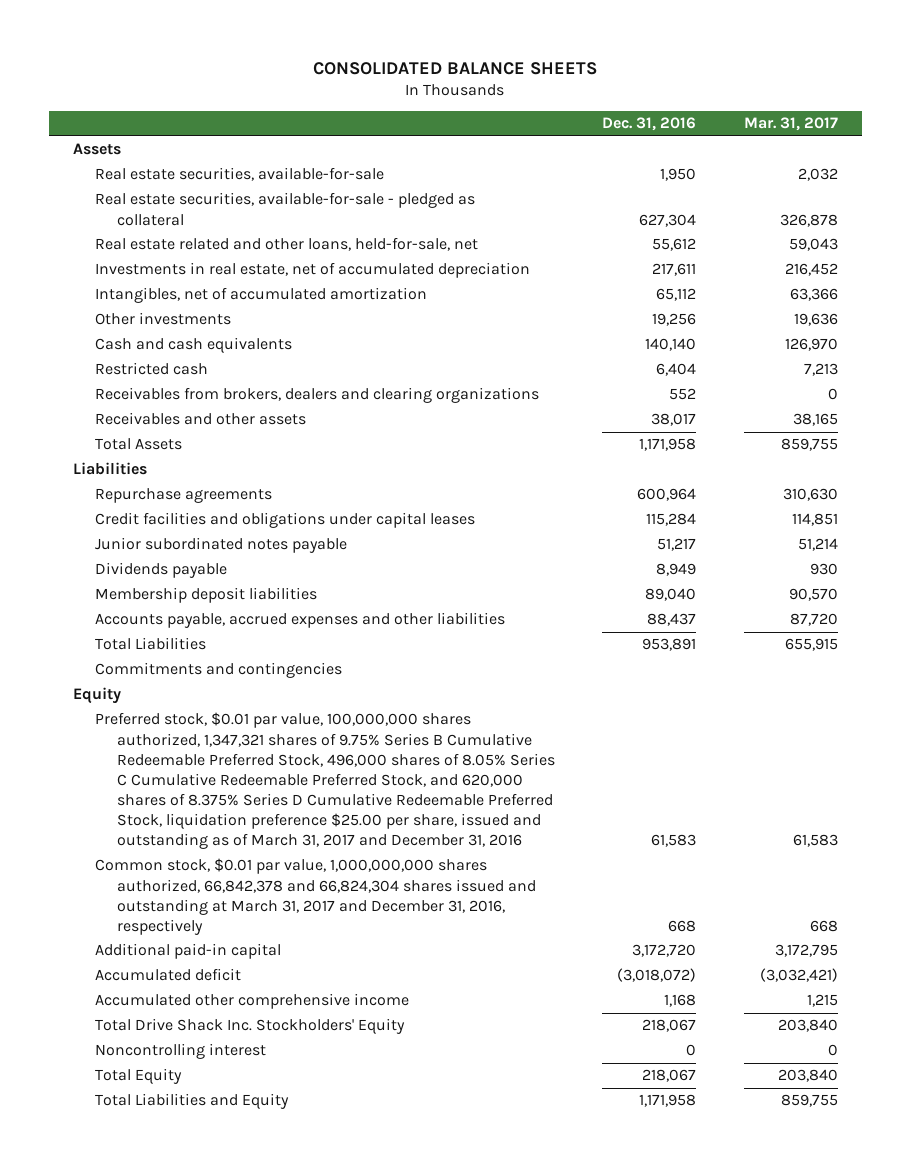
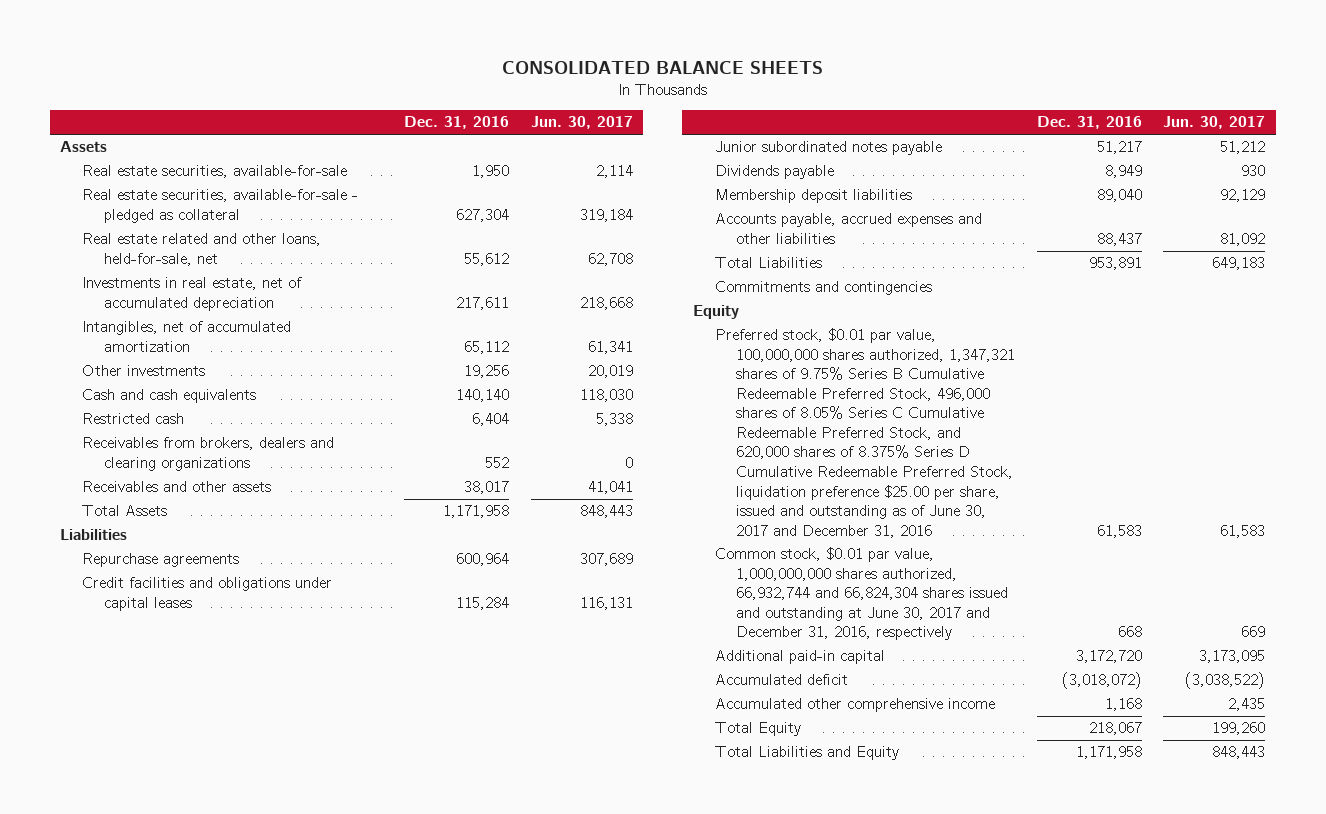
- | Dec. 31, 2016 | Mar. 31, 2017
+ | Dec. 31, 2016 | Jun. 30, 2017
- Preferred stock, $0.01 par value, 100,000,000 shares authorized, 1,347,321 shares of 9.75% Series B Cumulative Redeemable Preferred Stock, 496,000 shares of 8.05% Series C Cumulative Redeemable Preferred Stock, and 620,000 shares of 8.375% Series D Cumulative Redeemable Preferred Stock, liquidation preference $25.00 per share, issued and outstanding as of March 31, 2017 and December 31, 2016 | 61,583 | 61,583
- Common stock, $0.01 par value, 1,000,000,000 shares authorized, 66,842,378 and 66,824,304 shares issued and outstanding at March 31, 2017 and December 31, 2016, respectively | 668 | 668
+ Preferred stock, $0.01 par value, 100,000,000 shares authorized, 1,347,321 shares of 9.75% Series B Cumulative Redeemable Preferred Stock, 496,000 shares of 8.05% Series C Cumulative Redeemable Preferred Stock, and 620,000 shares of 8.375% Series D Cumulative Redeemable Preferred Stock, liquidation preference $25.00 per share, issued and outstanding as of June 30, 2017 and December 31, 2016 | 61,583 | 61,583
+ Common stock, $0.01 par value, 1,000,000,000 shares authorized, 66,932,744 and 66,824,304 shares issued and outstanding at June 30, 2017 and December 31, 2016, respectively | 668 | 669
- Total Drive Shack Inc. Stockholders' Equity | 218,067 | 203,840
- Noncontrolling interest | 0 | 0

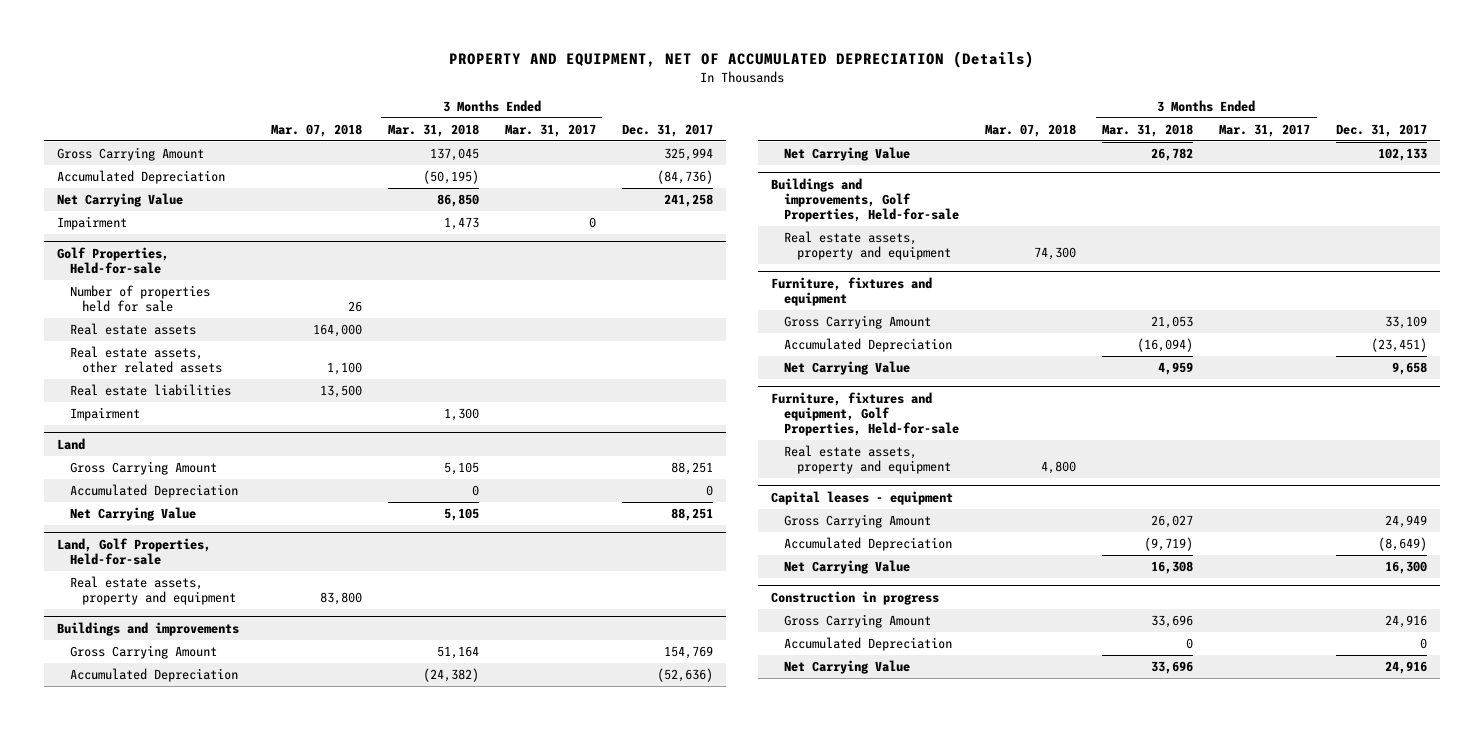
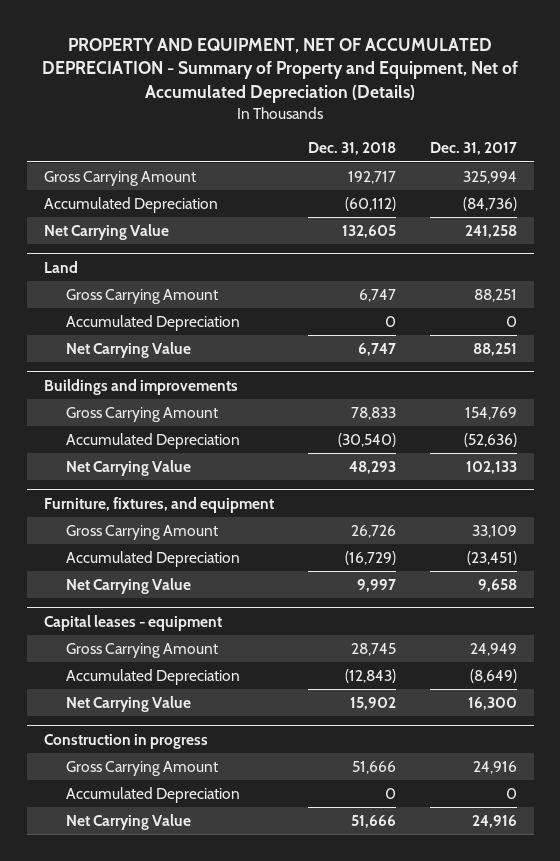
- PROPERTY AND EQUIPMENT, NET OF ACCUMULATED DEPRECIATION (Details)
+ PROPERTY AND EQUIPMENT, NET OF ACCUMULATED DEPRECIATION - Summary of Property and Equipment, Net of Accumulated Depreciation (Details)
- | Mar. 07, 2018 | 3 Months Ended Mar. 31, 2018 | 3 Months Ended Mar. 31, 2017 | Dec. 31, 2017
+ | Dec. 31, 2018 | Dec. 31, 2017
- Impairment | | 1,473 | 0 |
- Golf Properties, Held-for-sale
- Number of properties held for sale | 26 | | |
- Real estate assets | 164,000 | | |
- Real estate assets, other related assets | 1,100 | | |
- Real estate liabilities | 13,500 | | |
- Impairment | | 1,300 | |
- Land, Golf Properties, Held-for-sale
- Real estate assets, property and equipment | 83,800 | | |
- Buildings and improvements, Golf Properties, Held-for-sale
- Real estate assets, property and equipment | 74,300 | | |
- Furniture, fixtures and equipment
+ Furniture, fixtures, and equipment
- Furniture, fixtures and equipment, Golf Properties, Held-for-sale
- Real estate assets, property and equipment | 4,800 | | |

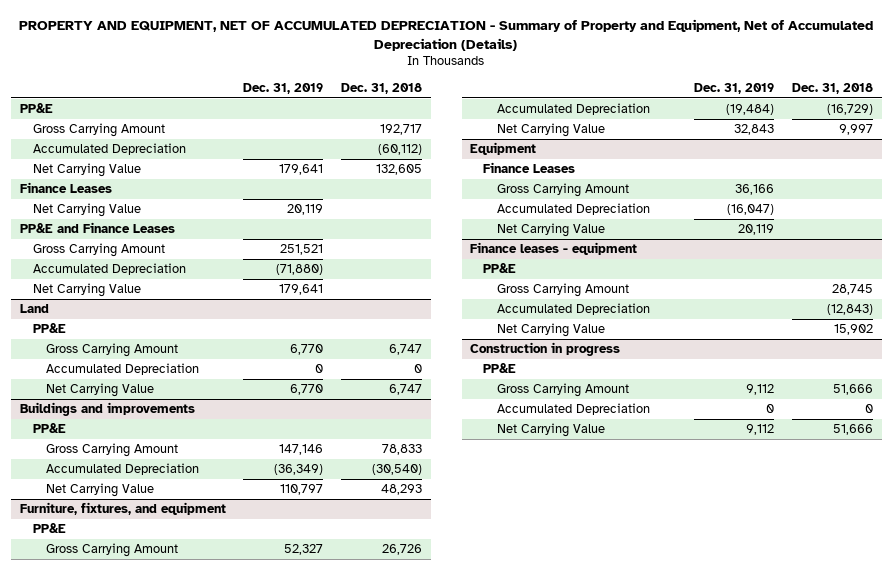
- | Dec. 31, 2018 | Dec. 31, 2017
+ | Dec. 31, 2019 | Dec. 31, 2018
+ PP&E
+ Finance Leases
+ Net Carrying Value | 20,119 |
+ PP&E and Finance Leases
+ Gross Carrying Amount | 251,521 |
+ Accumulated Depreciation | (71,880) |
+ Net Carrying Value | 179,641 |
@ Land
+ PP&E
@ Buildings and improvements
+ PP&E
@ Furniture, fixtures, and equipment
+ PP&E
- Capital leases - equipment
+ Equipment
+ Finance Leases
+ Gross Carrying Amount | 36,166 |
+ Accumulated Depreciation | (16,047) |
+ Net Carrying Value | 20,119 |
+ Finance leases - equipment
+ PP&E
@ Construction in progress
+ PP&E

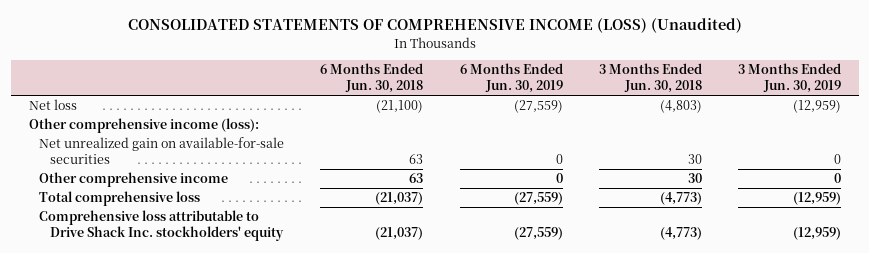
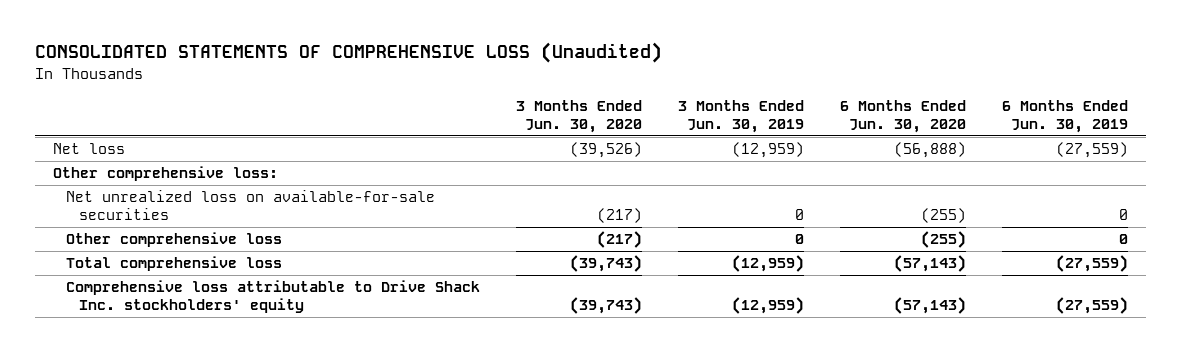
- CONSOLIDATED STATEMENTS OF COMPREHENSIVE INCOME (LOSS) (Unaudited)
+ CONSOLIDATED STATEMENTS OF COMPREHENSIVE LOSS (Unaudited)
- | 6 Months Ended Jun. 30, 2018 | 6 Months Ended Jun. 30, 2019 | 3 Months Ended Jun. 30, 2018 | 3 Months Ended Jun. 30, 2019
+ | 3 Months Ended Jun. 30, 2020 | 3 Months Ended Jun. 30, 2019 | 6 Months Ended Jun. 30, 2020 | 6 Months Ended Jun. 30, 2019
- Other comprehensive income (loss):
- Net unrealized gain on available-for-sale securities | 63 | 0 | 30 | 0
- Other comprehensive income | 63 | 0 | 30 | 0
+ Other comprehensive loss:
+ Net unrealized loss on available-for-sale securities | (217) | 0 | (255) | 0
+ Other comprehensive loss | (217) | 0 | (255) | 0

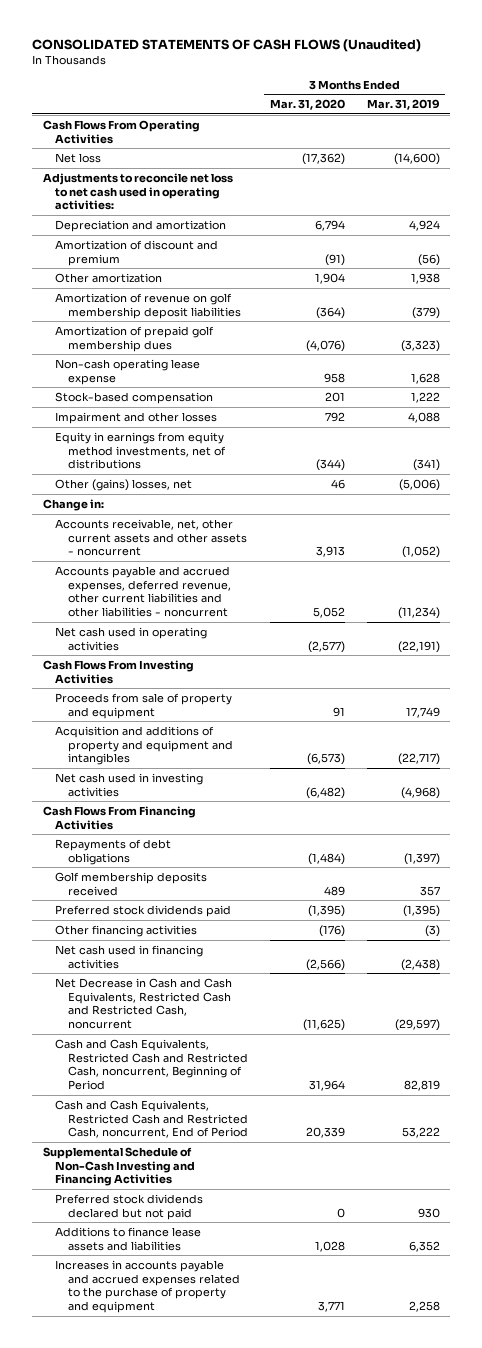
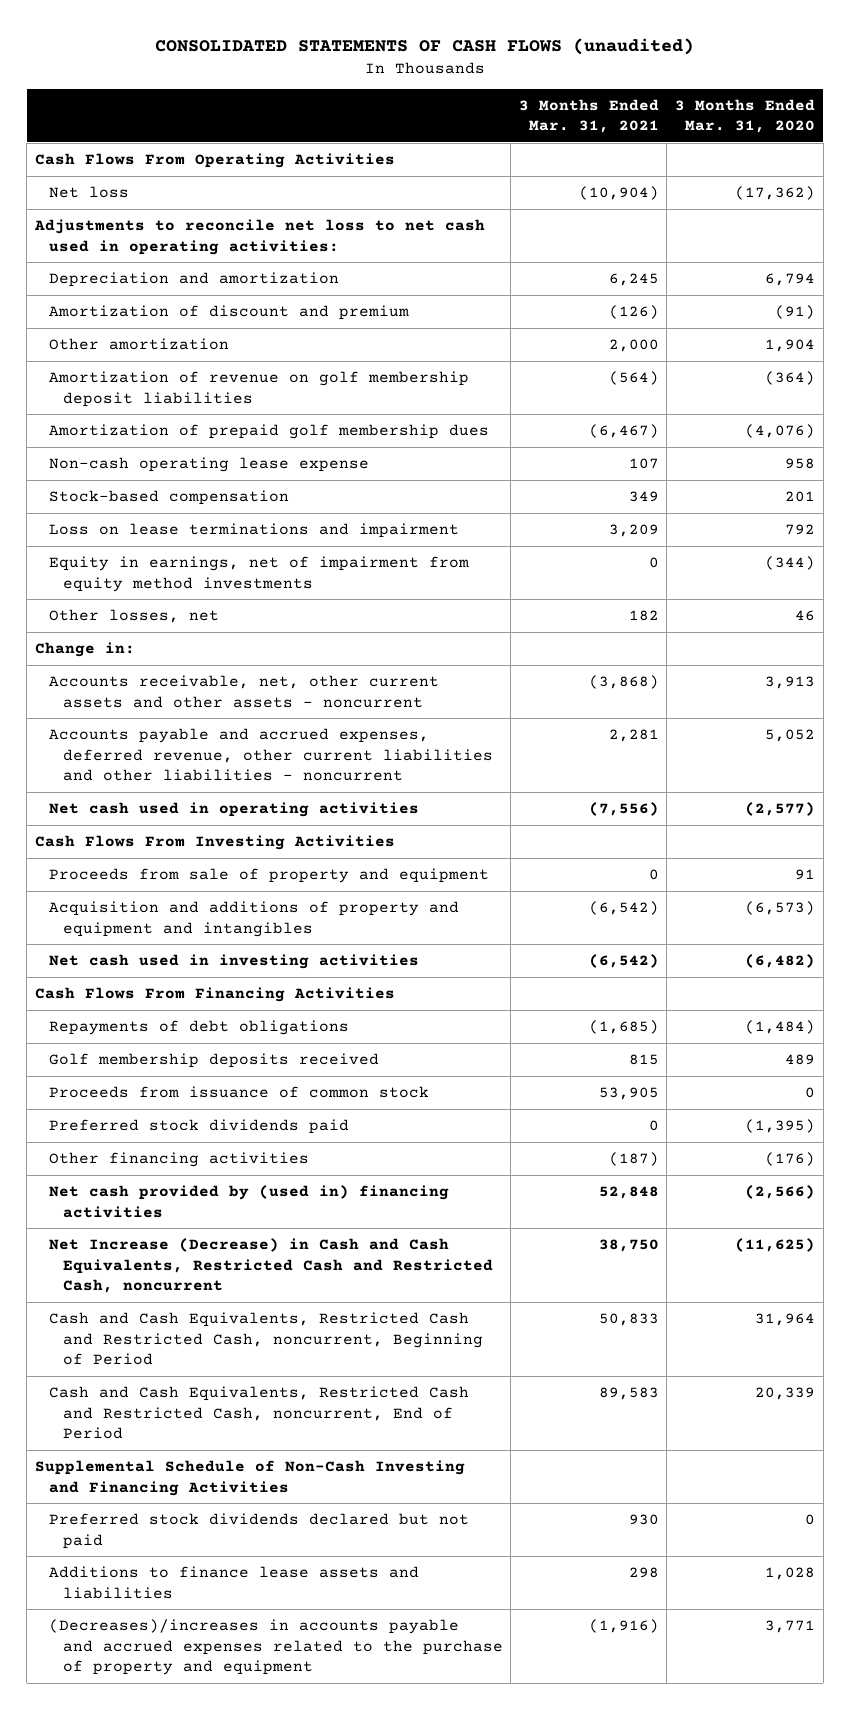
- CONSOLIDATED STATEMENTS OF CASH FLOWS (Unaudited)
+ CONSOLIDATED STATEMENTS OF CASH FLOWS (unaudited)
- | 3 Months Ended Mar. 31, 2020 | 3 Months Ended Mar. 31, 2019
+ | 3 Months Ended Mar. 31, 2021 | 3 Months Ended Mar. 31, 2020
- Impairment and other losses | 792 | 4,088
- Equity in earnings from equity method investments, net of distributions | (344) | (341)
- Other (gains) losses, net | 46 | (5,006)
+ Loss on lease terminations and impairment | 3,209 | 792
+ Equity in earnings, net of impairment from equity method investments | 0 | (344)
+ Other losses, net | 182 | 46
+ Proceeds from issuance of common stock | 53,905 | 0
- Net cash used in financing activities | (2,566) | (2,438)
- Net Decrease in Cash and Cash Equivalents, Restricted Cash and Restricted Cash, noncurrent | (11,625) | (29,597)
+ Net cash provided by (used in) financing activities | 52,848 | (2,566)
+ Net Increase (Decrease) in Cash and Cash Equivalents, Restricted Cash and Restricted Cash, noncurrent | 38,750 | (11,625)
- Increases in accounts payable and accrued expenses related to the purchase of property and equipment | 3,771 | 2,258
+ (Decreases)/increases in accounts payable and accrued expenses related to the purchase of property and equipment | (1,916) | 3,771

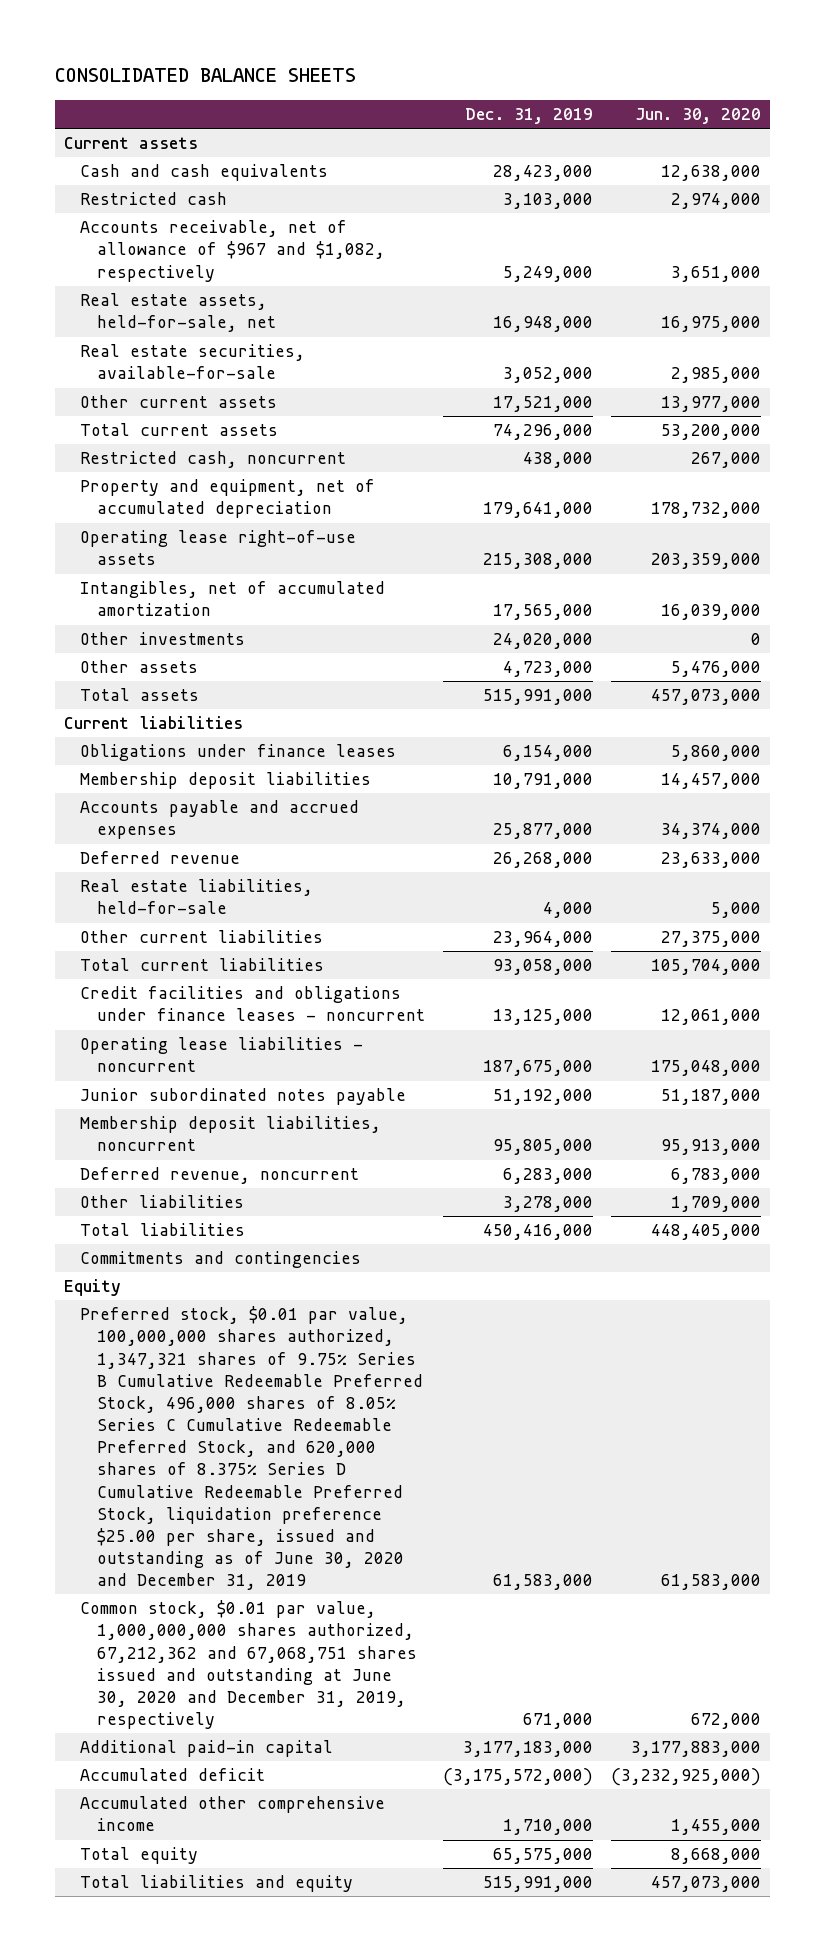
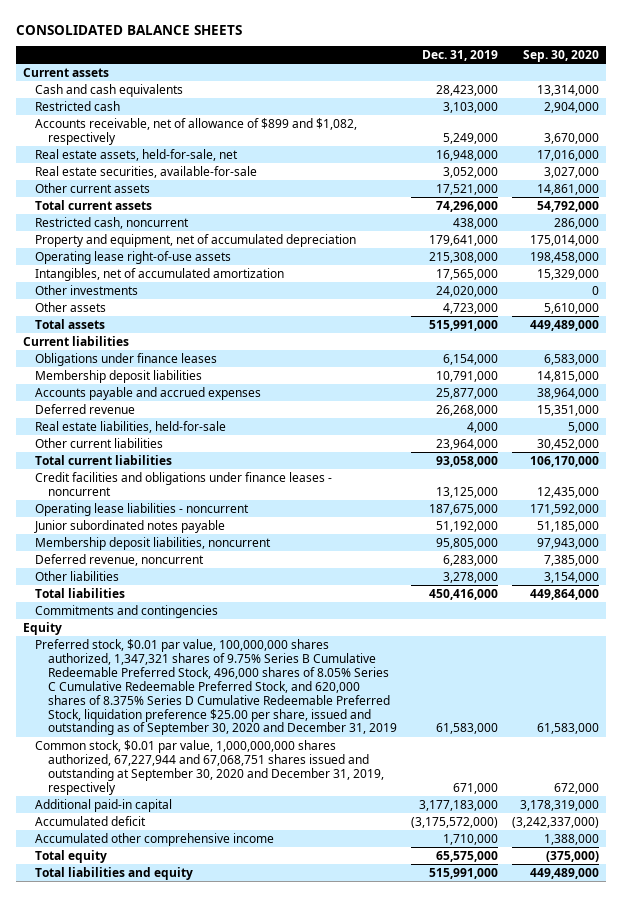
- | Dec. 31, 2019 | Jun. 30, 2020
+ | Dec. 31, 2019 | Sep. 30, 2020
- Accounts receivable, net of allowance of $967 and $1,082, respectively | 5,249,000 | 3,651,000
+ Accounts receivable, net of allowance of $899 and $1,082, respectively | 5,249,000 | 3,670,000
- Preferred stock, $0.01 par value, 100,000,000 shares authorized, 1,347,321 shares of 9.75% Series B Cumulative Redeemable Preferred Stock, 496,000 shares of 8.05% Series C Cumulative Redeemable Preferred Stock, and 620,000 shares of 8.375% Series D Cumulative Redeemable Preferred Stock, liquidation preference $25.00 per share, issued and outstanding as of June 30, 2020 and December 31, 2019 | 61,583,000 | 61,583,000
- Common stock, $0.01 par value, 1,000,000,000 shares authorized, 67,212,362 and 67,068,751 shares issued and outstanding at June 30, 2020 and December 31, 2019, respectively | 671,000 | 672,000
+ Preferred stock, $0.01 par value, 100,000,000 shares authorized, 1,347,321 shares of 9.75% Series B Cumulative Redeemable Preferred Stock, 496,000 shares of 8.05% Series C Cumulative Redeemable Preferred Stock, and 620,000 shares of 8.375% Series D Cumulative Redeemable Preferred Stock, liquidation preference $25.00 per share, issued and outstanding as of September 30, 2020 and December 31, 2019 | 61,583,000 | 61,583,000
+ Common stock, $0.01 par value, 1,000,000,000 shares authorized, 67,227,944 and 67,068,751 shares issued and outstanding at September 30, 2020 and December 31, 2019, respectively | 671,000 | 672,000

